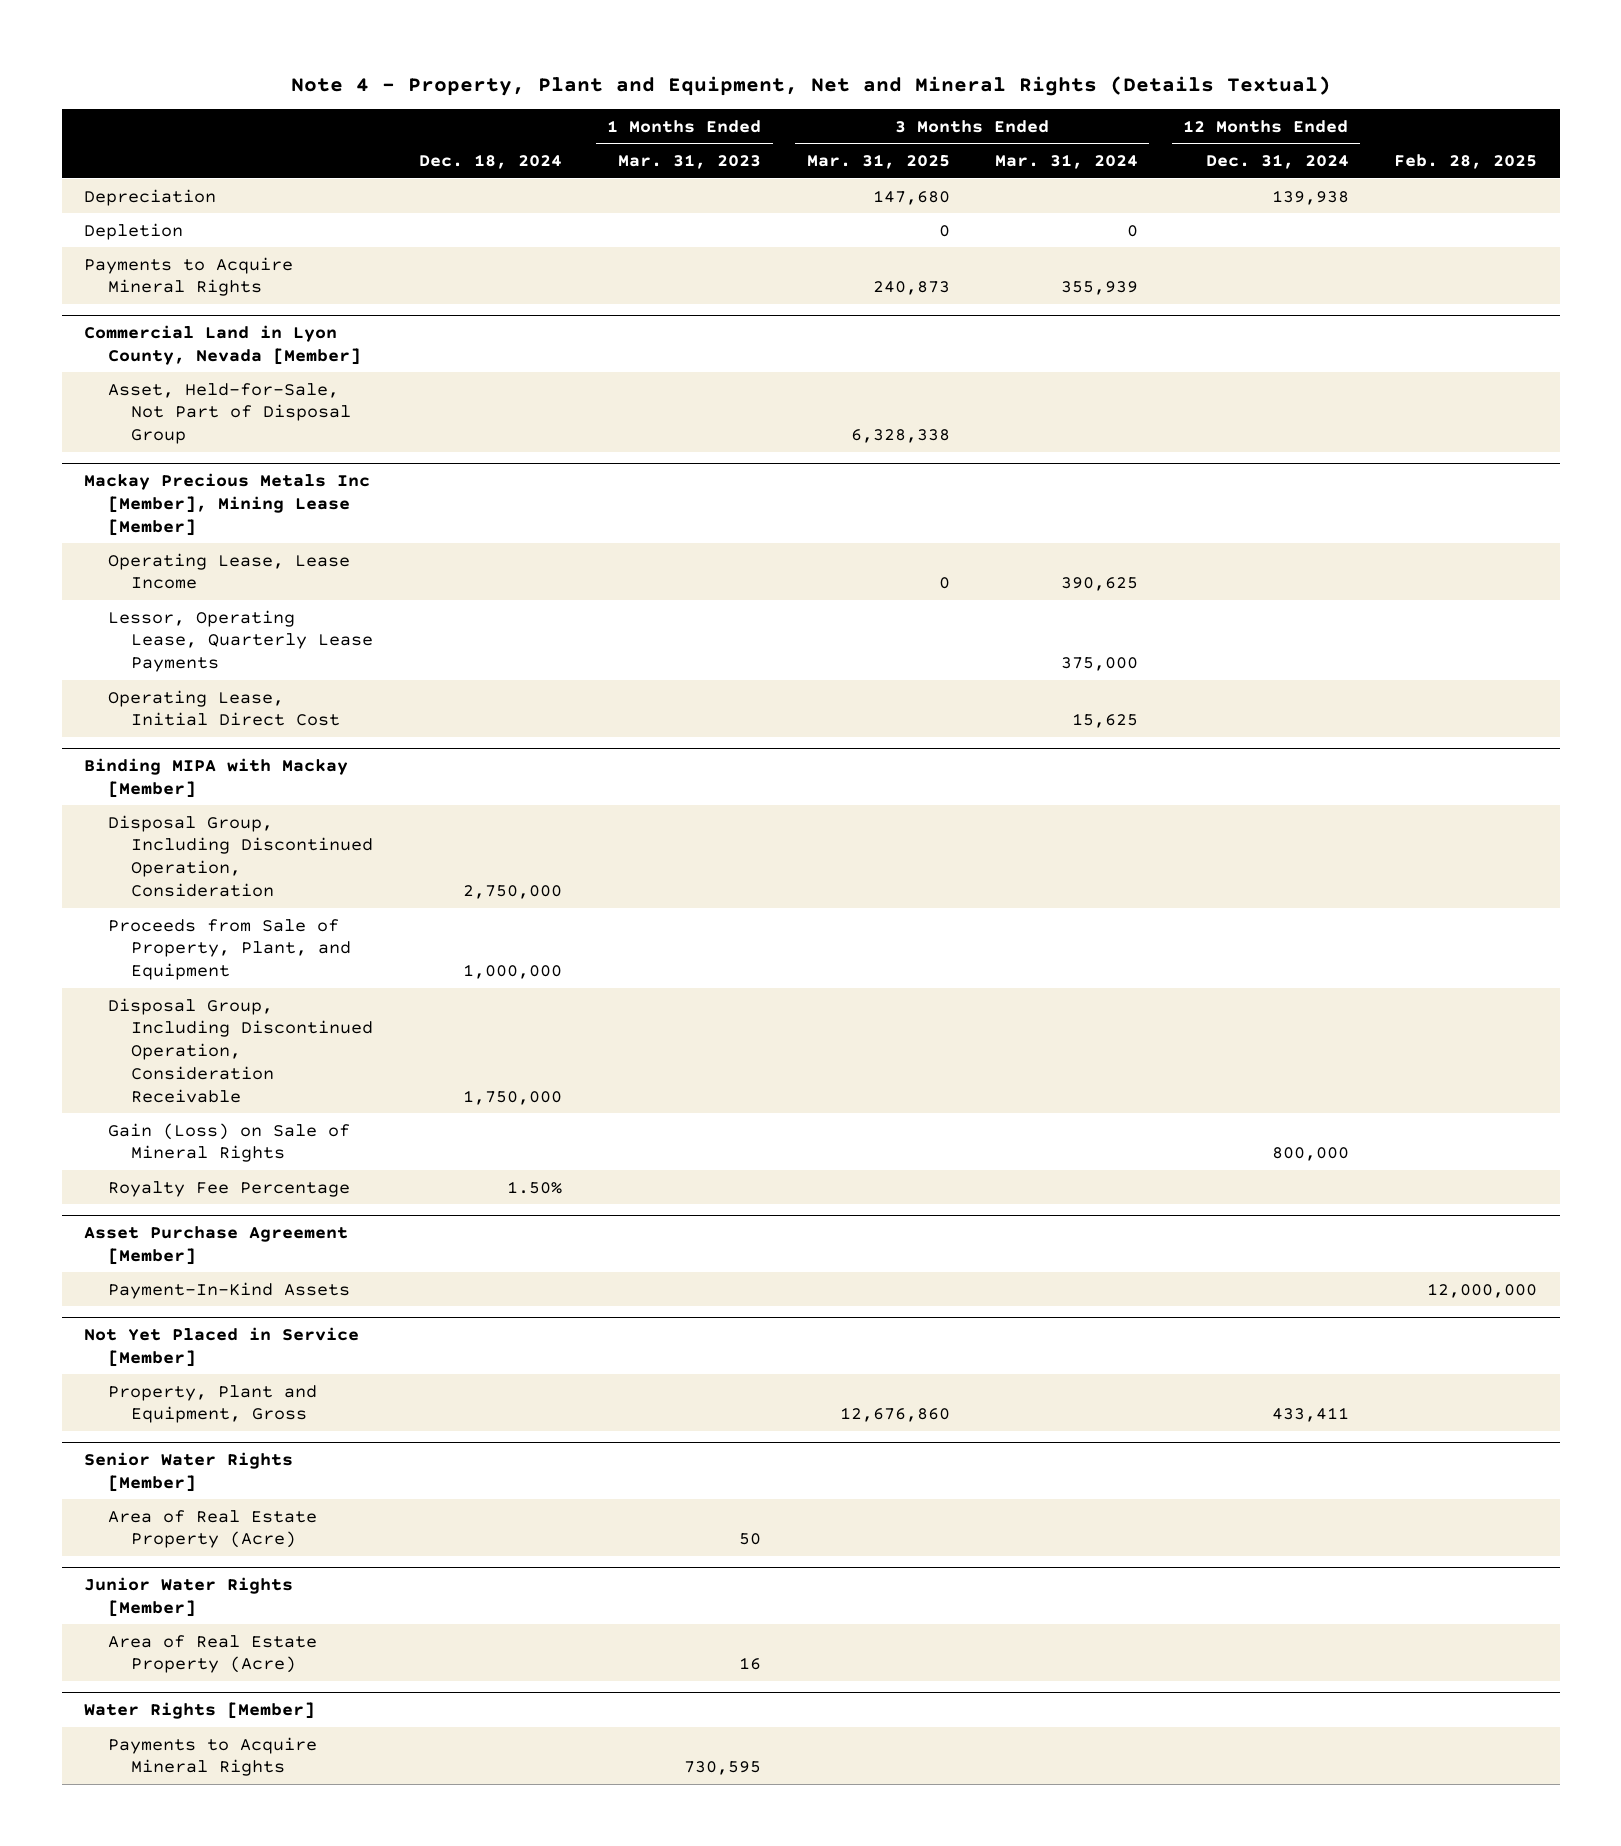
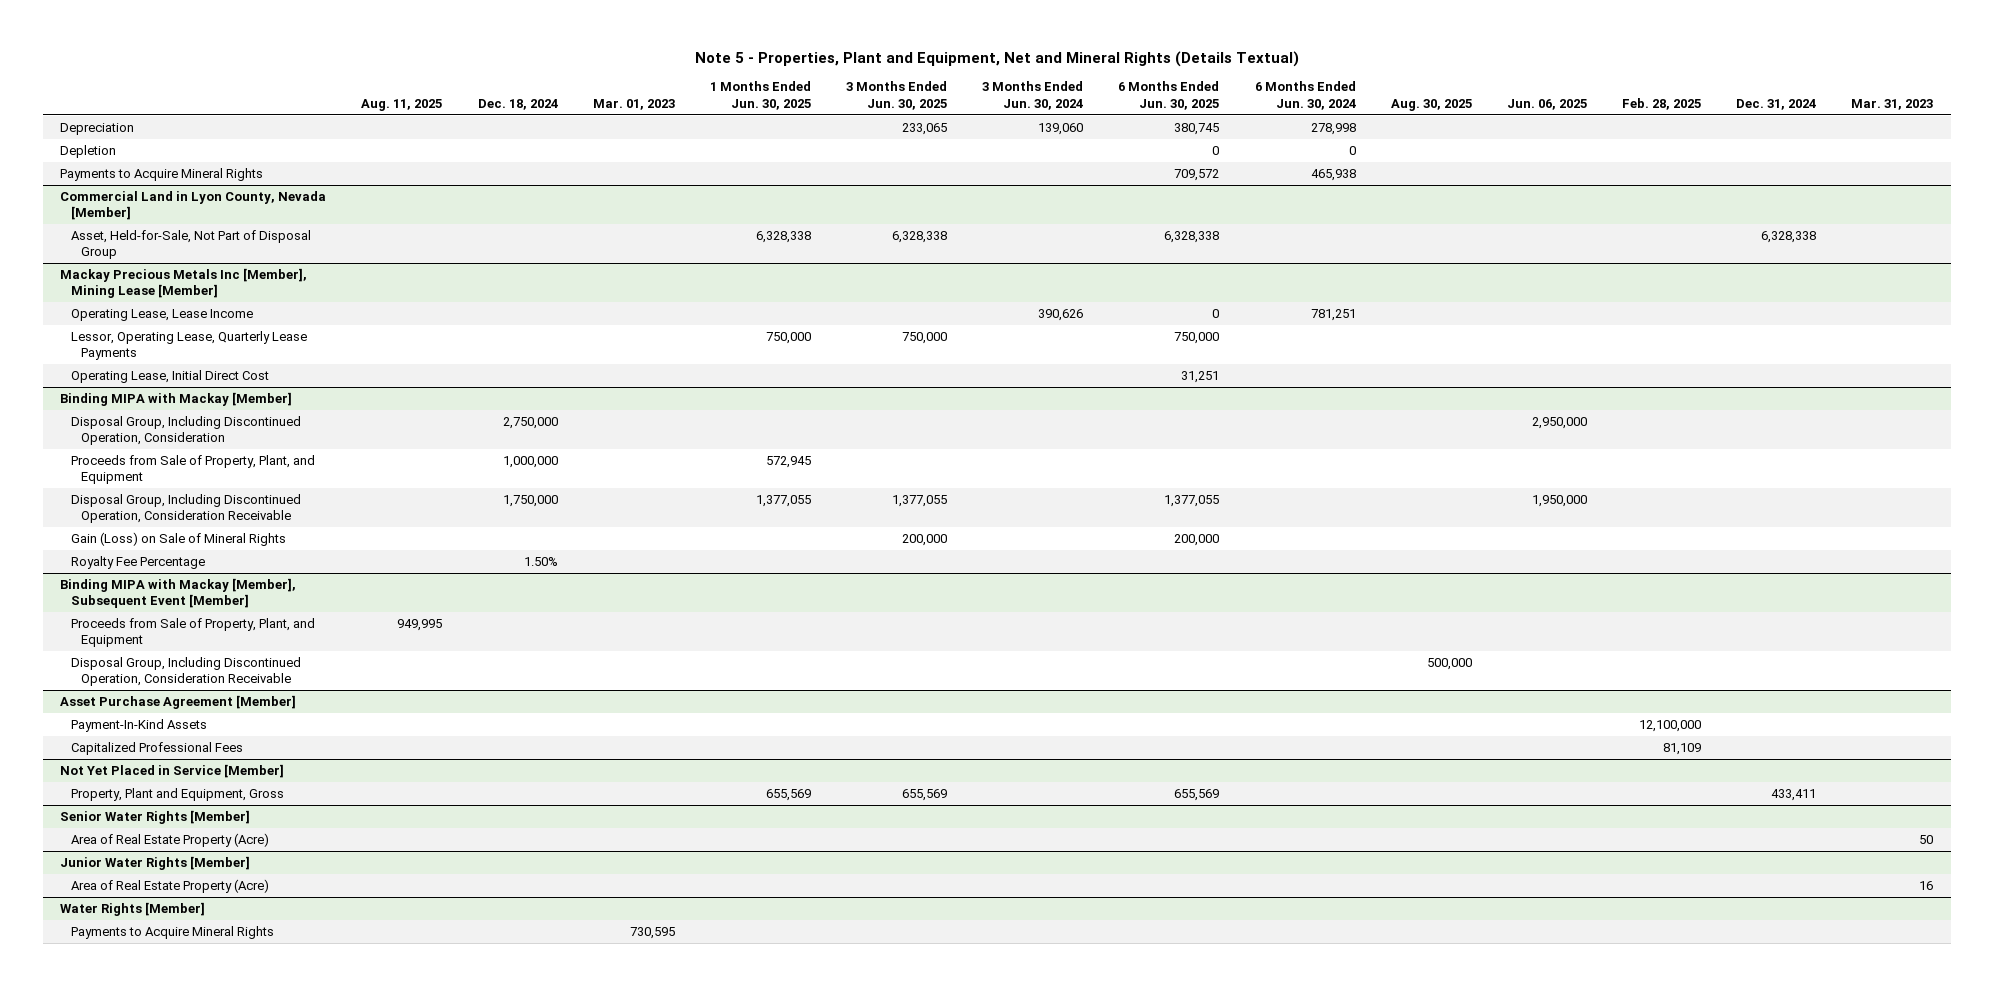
- Note 4 - Property, Plant and Equipment, Net and Mineral Rights (Details Textual)
+ Note 5 - Properties, Plant and Equipment, Net and Mineral Rights (Details Textual)
- | Dec. 18, 2024 | 1 Months Ended Mar. 31, 2023 | 3 Months Ended Mar. 31, 2025 | 3 Months Ended Mar. 31, 2024 | 12 Months Ended Dec. 31, 2024 | Feb. 28, 2025
+ | Aug. 11, 2025 | Dec. 18, 2024 | Mar. 01, 2023 | 1 Months Ended Jun. 30, 2025 | 3 Months Ended Jun. 30, 2025 | 3 Months Ended Jun. 30, 2024 | 6 Months Ended Jun. 30, 2025 | 6 Months Ended Jun. 30, 2024 | Aug. 30, 2025 | Jun. 06, 2025 | Feb. 28, 2025 | Dec. 31, 2024 | Mar. 31, 2023
+ Binding MIPA with Mackay [Member], Subsequent Event [Member]
+ Proceeds from Sale of Property, Plant, and Equipment | 949,995 | | | | | | | | | | | |
+ Disposal Group, Including Discontinued Operation, Consideration Receivable | | | | | | | | | 500,000 | | | |
@ Asset Purchase Agreement [Member]
- Payment-In-Kind Assets | | | | | | 12,000,000
+ Payment-In-Kind Assets | | | | | | | | | | | 12,100,000 | |
+ Capitalized Professional Fees | | | | | | | | | | | 81,109 | |

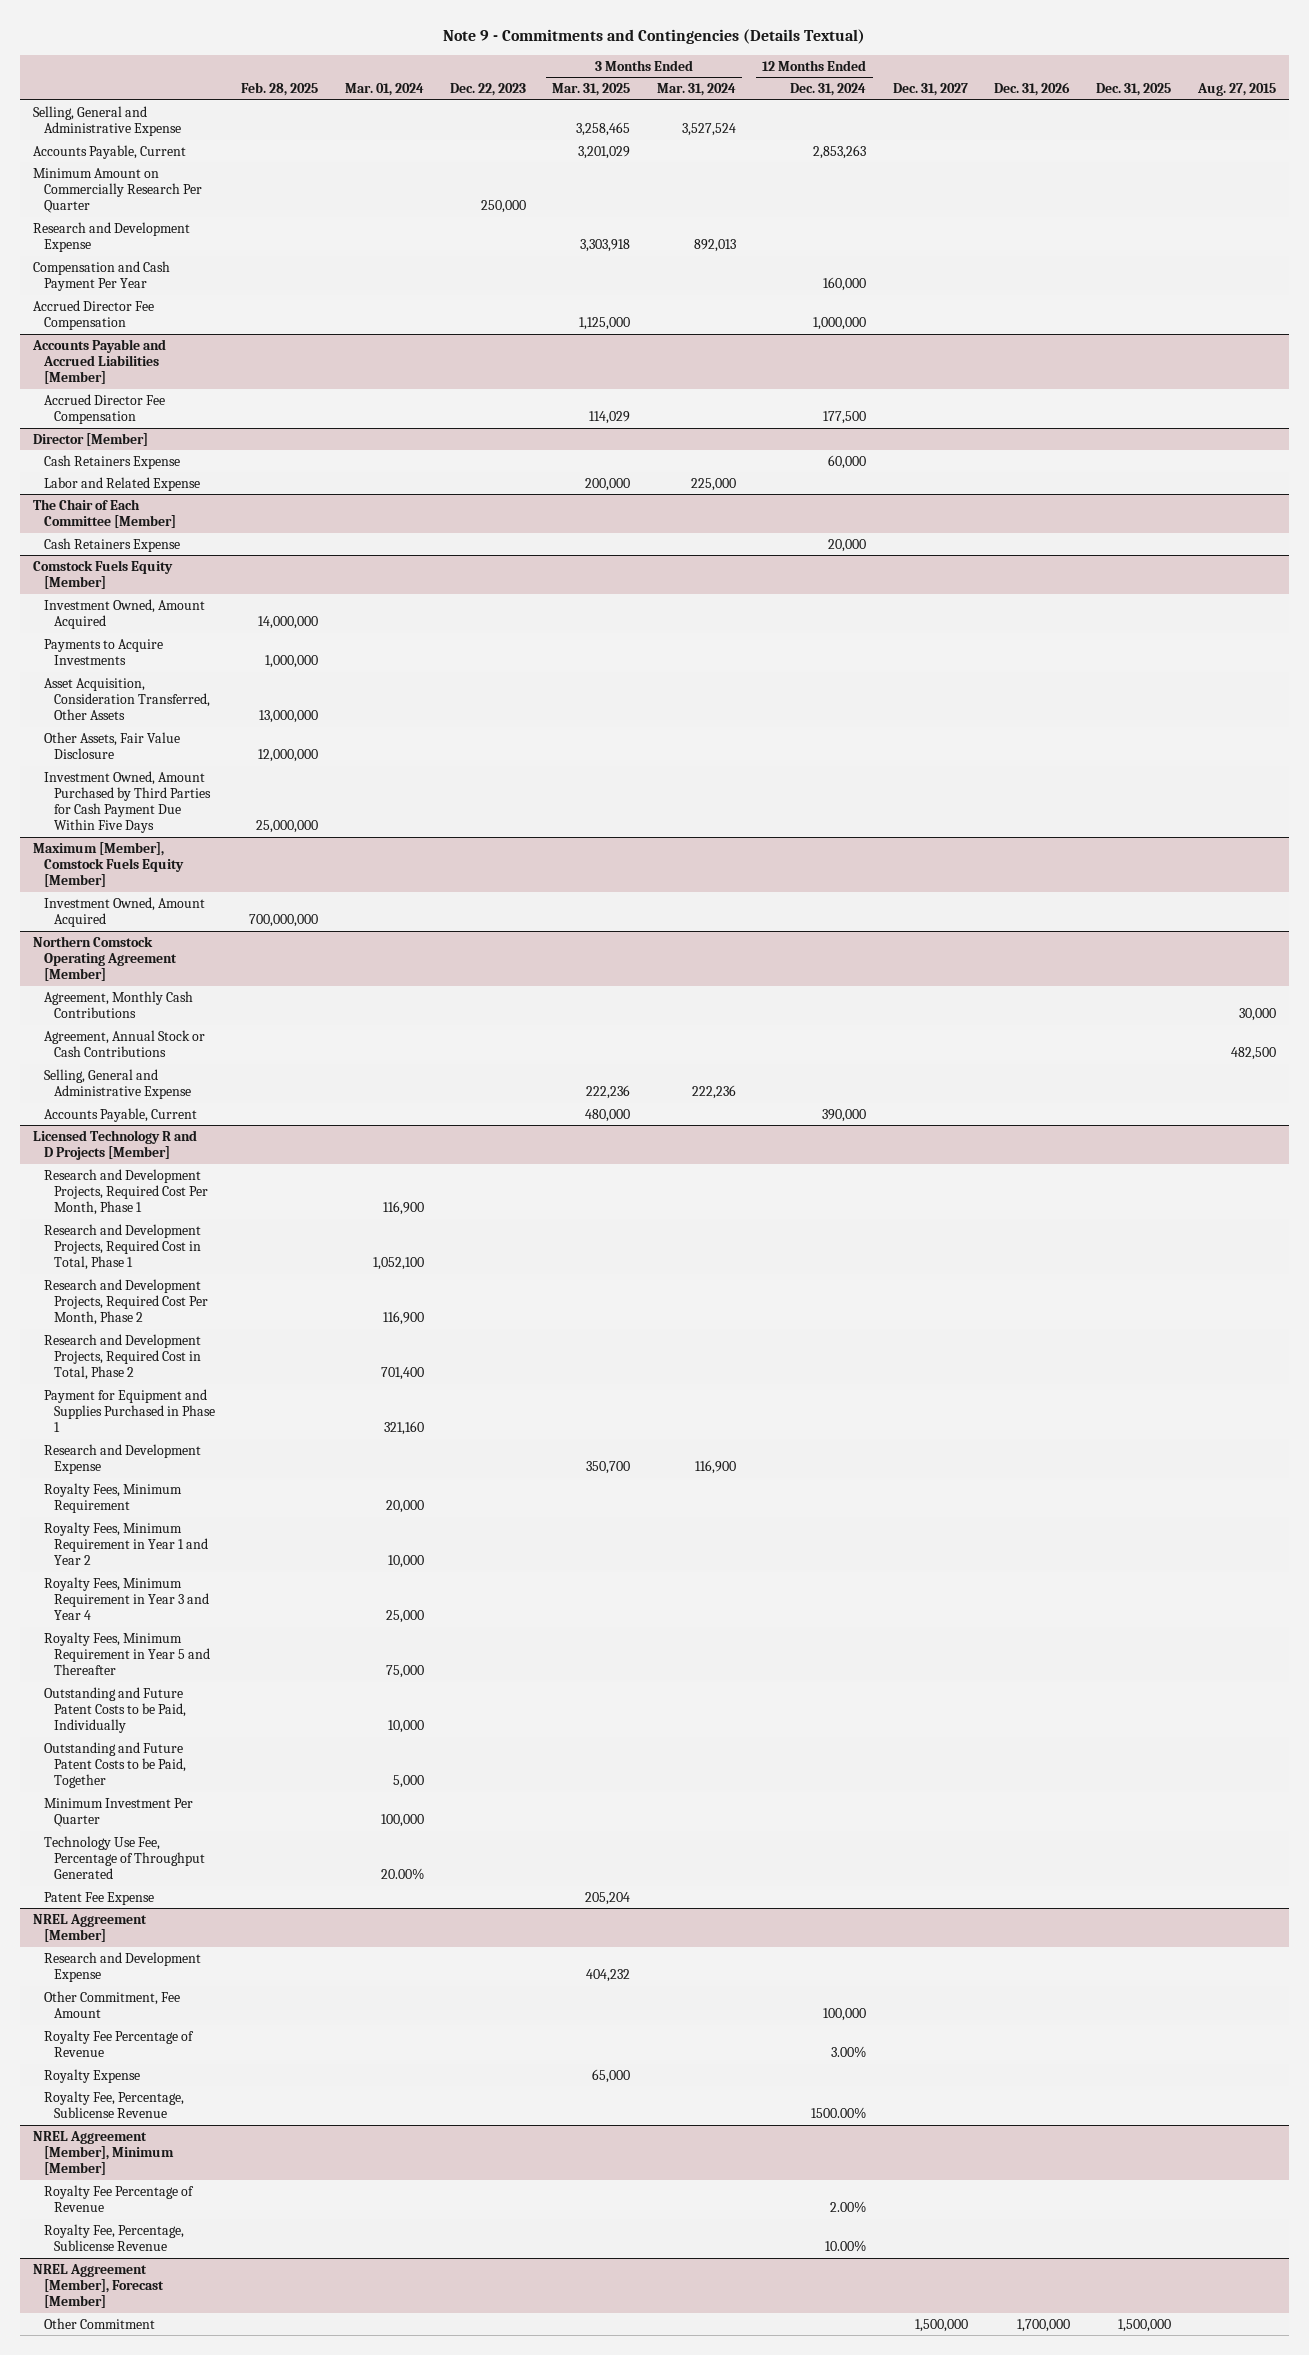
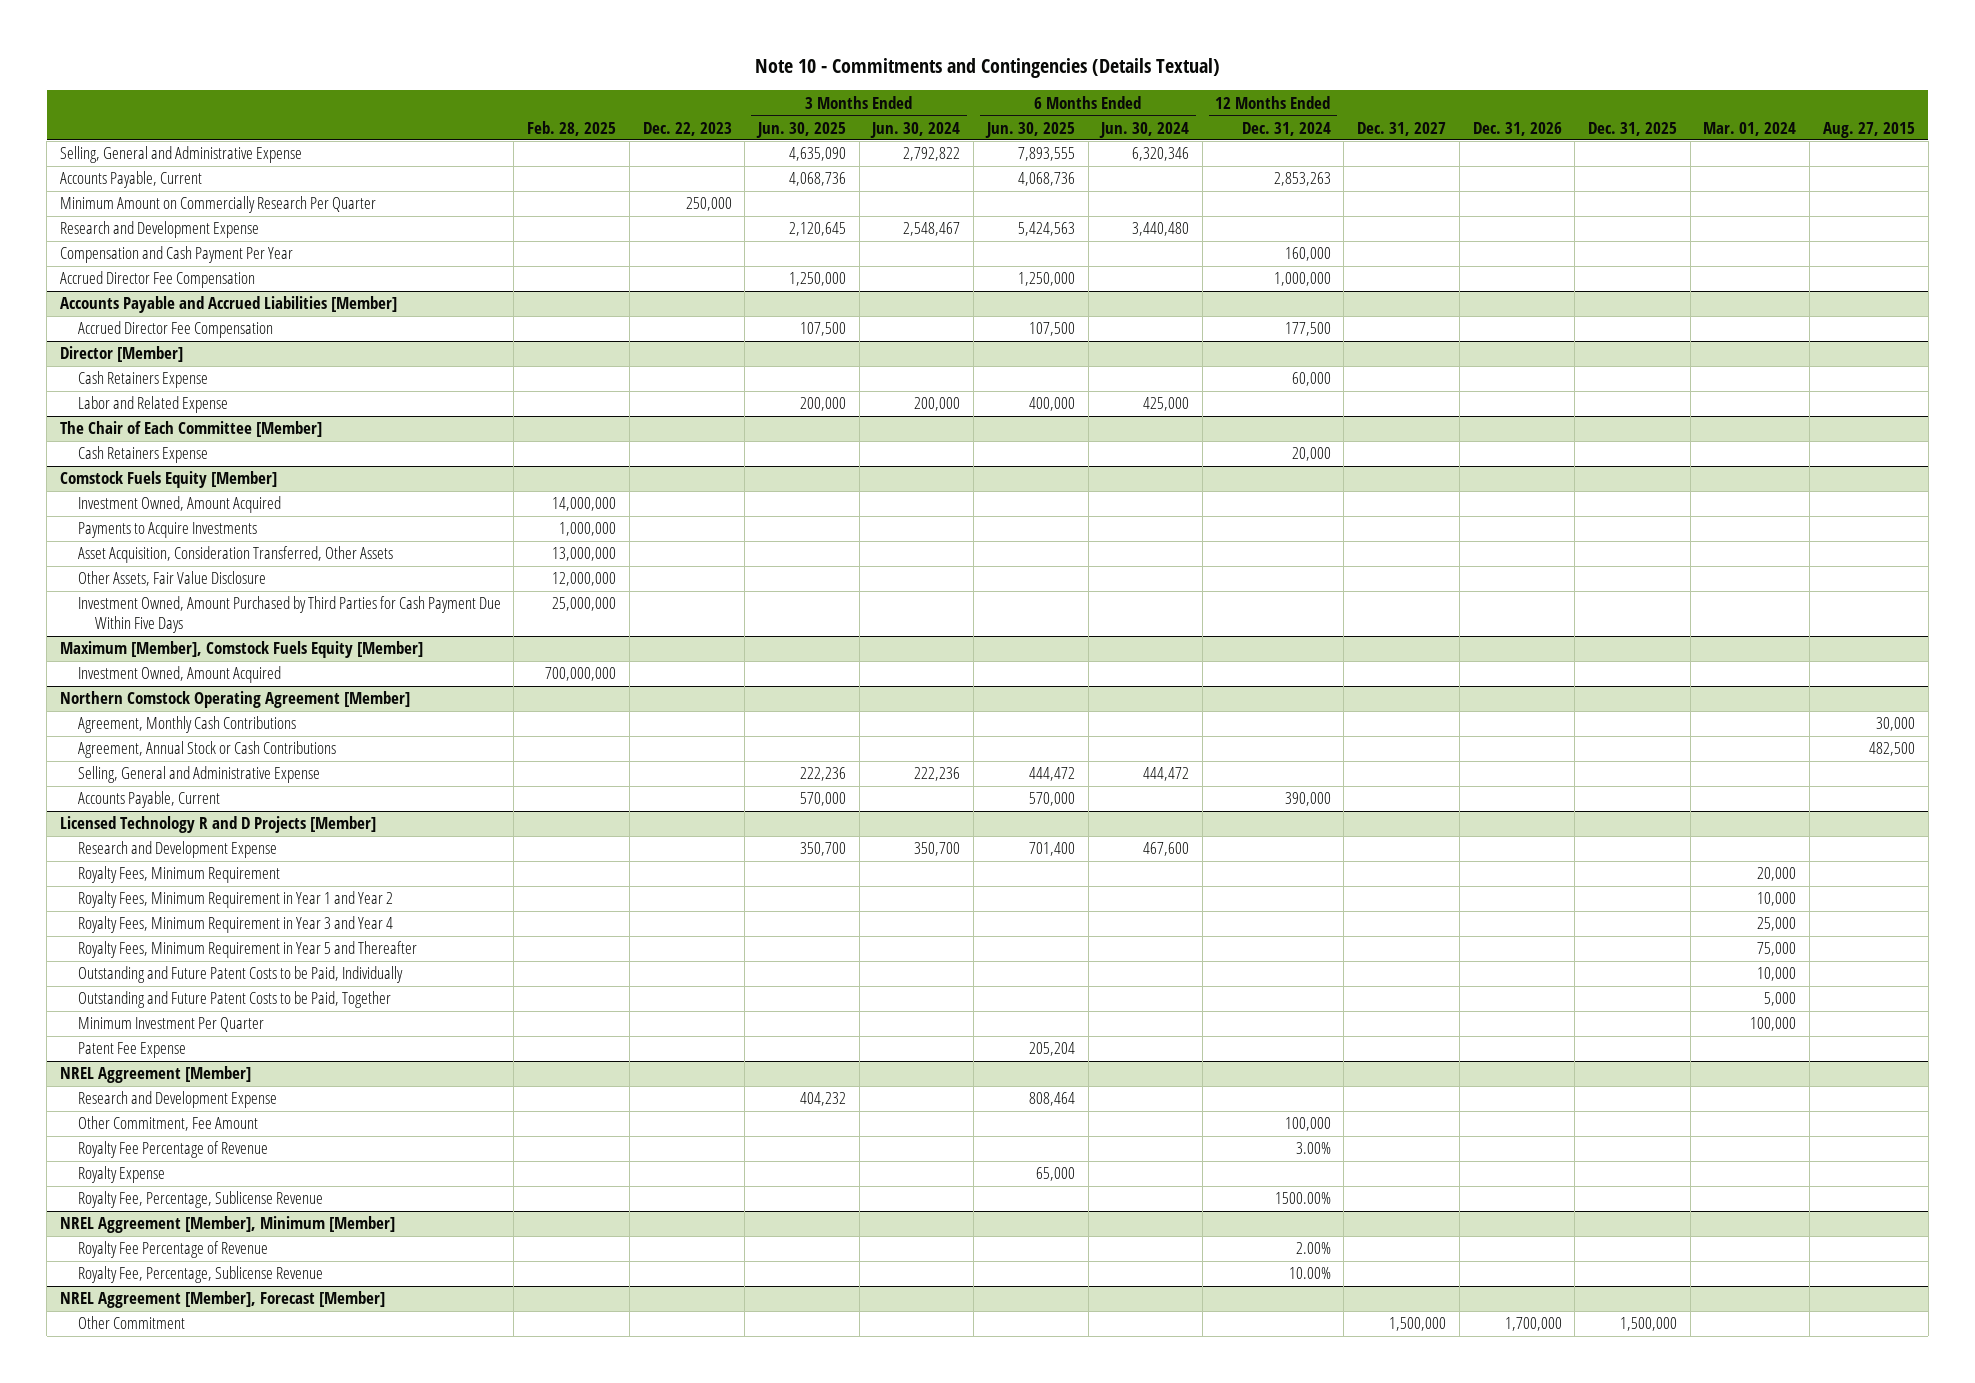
- Note 9 - Commitments and Contingencies (Details Textual)
+ Note 10 - Commitments and Contingencies (Details Textual)
- | Feb. 28, 2025 | Mar. 01, 2024 | Dec. 22, 2023 | 3 Months Ended Mar. 31, 2025 | 3 Months Ended Mar. 31, 2024 | 12 Months Ended Dec. 31, 2024 | Dec. 31, 2027 | Dec. 31, 2026 | Dec. 31, 2025 | Aug. 27, 2015
+ | Feb. 28, 2025 | Dec. 22, 2023 | 3 Months Ended Jun. 30, 2025 | 3 Months Ended Jun. 30, 2024 | 6 Months Ended Jun. 30, 2025 | 6 Months Ended Jun. 30, 2024 | 12 Months Ended Dec. 31, 2024 | Dec. 31, 2027 | Dec. 31, 2026 | Dec. 31, 2025 | Mar. 01, 2024 | Aug. 27, 2015
@ Licensed Technology R and D Projects [Member]
- Research and Development Projects, Required Cost Per Month, Phase 1 | | 116,900 | | | | | | | |
- Research and Development Projects, Required Cost in Total, Phase 1 | | 1,052,100 | | | | | | | |
- Research and Development Projects, Required Cost Per Month, Phase 2 | | 116,900 | | | | | | | |
- Research and Development Projects, Required Cost in Total, Phase 2 | | 701,400 | | | | | | | |
- Payment for Equipment and Supplies Purchased in Phase 1 | | 321,160 | | | | | | | |
- Technology Use Fee, Percentage of Throughput Generated | | 20.00% | | | | | | | |

